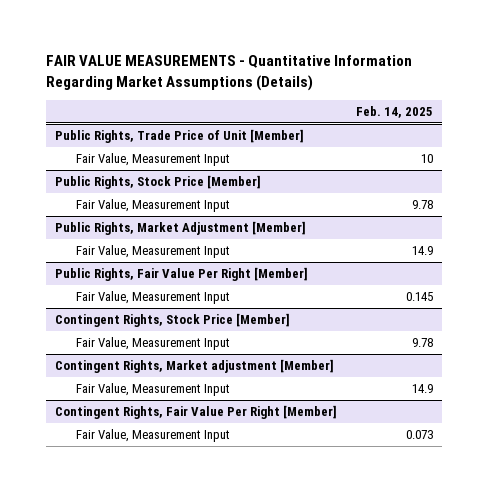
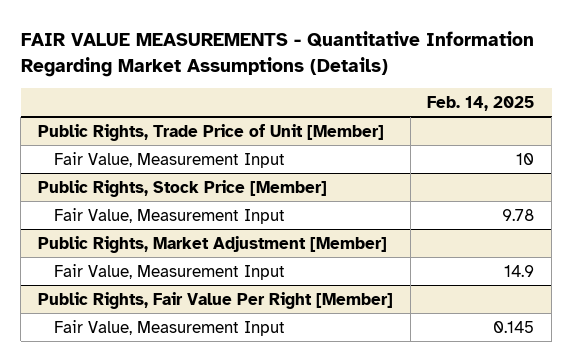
- Contingent Rights, Stock Price [Member]
- Fair Value, Measurement Input | 9.78
- Contingent Rights, Market adjustment [Member]
- Fair Value, Measurement Input | 14.9
- Contingent Rights, Fair Value Per Right [Member]
- Fair Value, Measurement Input | 0.073

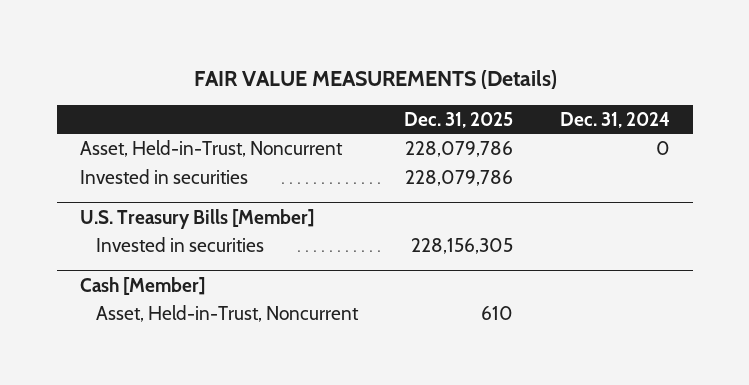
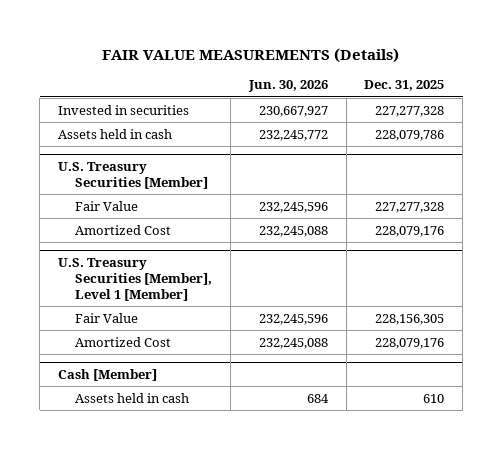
- | Dec. 31, 2025 | Dec. 31, 2024
+ | Jun. 30, 2026 | Dec. 31, 2025
- Asset, Held-in-Trust, Noncurrent | 228,079,786 | 0
- Invested in securities | 228,079,786 |
- U.S. Treasury Bills [Member]
- Invested in securities | 228,156,305 |
+ Invested in securities | 230,667,927 | 227,277,328
+ Assets held in cash | 232,245,772 | 228,079,786
+ U.S. Treasury Securities [Member]
+ Fair Value | 232,245,596 | 227,277,328
+ Amortized Cost | 232,245,088 | 228,079,176
+ U.S. Treasury Securities [Member], Level 1 [Member]
+ Fair Value | 232,245,596 | 228,156,305
+ Amortized Cost | 232,245,088 | 228,079,176
@ Cash [Member]
- Asset, Held-in-Trust, Noncurrent | 610 |
+ Assets held in cash | 684 | 610

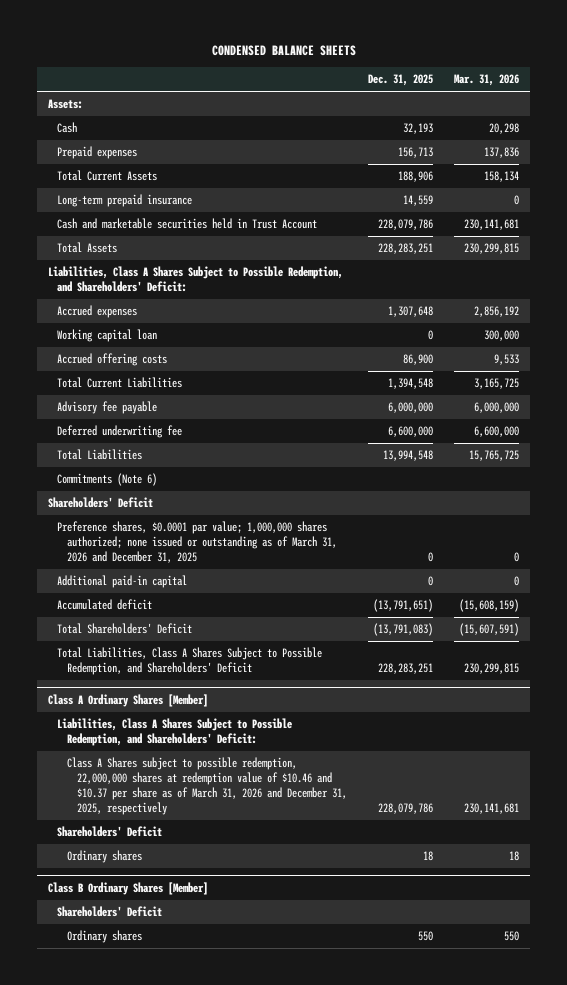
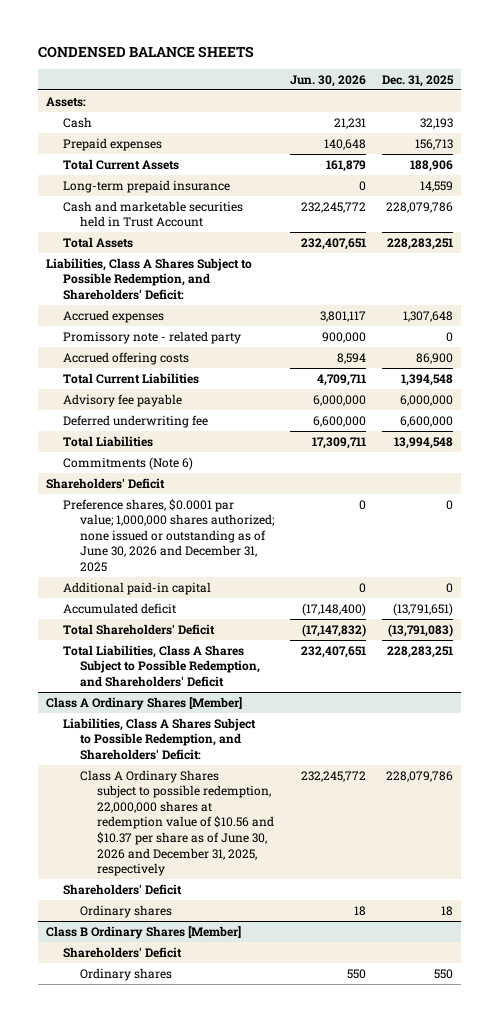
- | Dec. 31, 2025 | Mar. 31, 2026
+ | Jun. 30, 2026 | Dec. 31, 2025
- Working capital loan | 0 | 300,000
+ Promissory note - related party | 900,000 | 0
- Preference shares, $0.0001 par value; 1,000,000 shares authorized; none issued or outstanding as of March 31, 2026 and December 31, 2025 | 0 | 0
+ Preference shares, $0.0001 par value; 1,000,000 shares authorized; none issued or outstanding as of June 30, 2026 and December 31, 2025 | 0 | 0
@ Class A Ordinary Shares [Member]
- Class A Shares subject to possible redemption, 22,000,000 shares at redemption value of $10.46 and $10.37 per share as of March 31, 2026 and December 31, 2025, respectively | 228,079,786 | 230,141,681
+ Class A Ordinary Shares subject to possible redemption, 22,000,000 shares at redemption value of $10.56 and $10.37 per share as of June 30, 2026 and December 31, 2025, respectively | 232,245,772 | 228,079,786

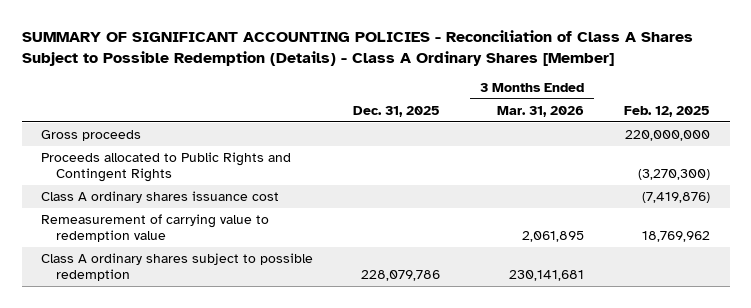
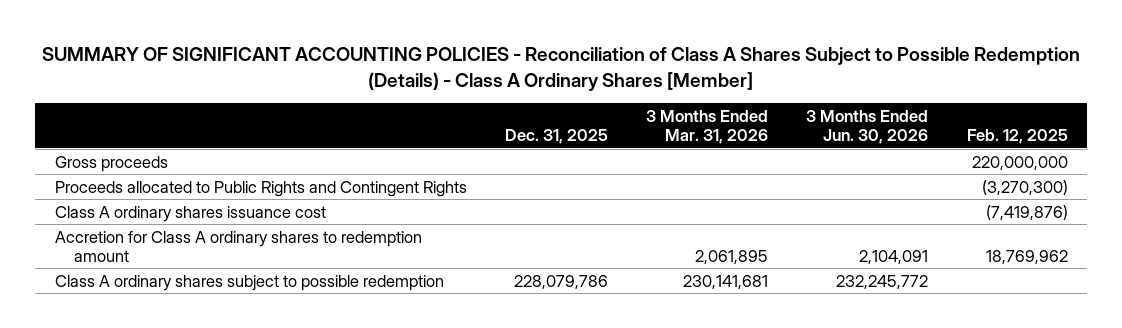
- | Dec. 31, 2025 | 3 Months Ended Mar. 31, 2026 | Feb. 12, 2025
+ | Dec. 31, 2025 | 3 Months Ended Mar. 31, 2026 | 3 Months Ended Jun. 30, 2026 | Feb. 12, 2025
- Remeasurement of carrying value to redemption value | | 2,061,895 | 18,769,962
+ Accretion for Class A ordinary shares to redemption amount | | 2,061,895 | 2,104,091 | 18,769,962

